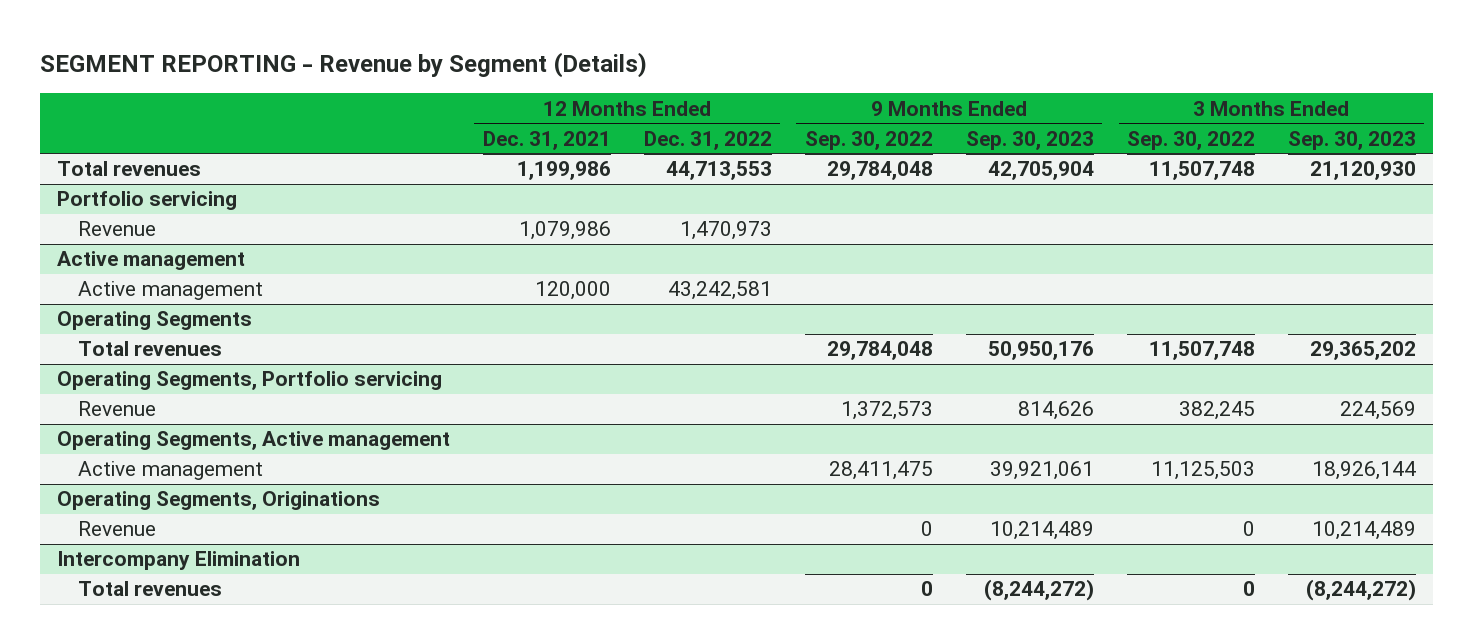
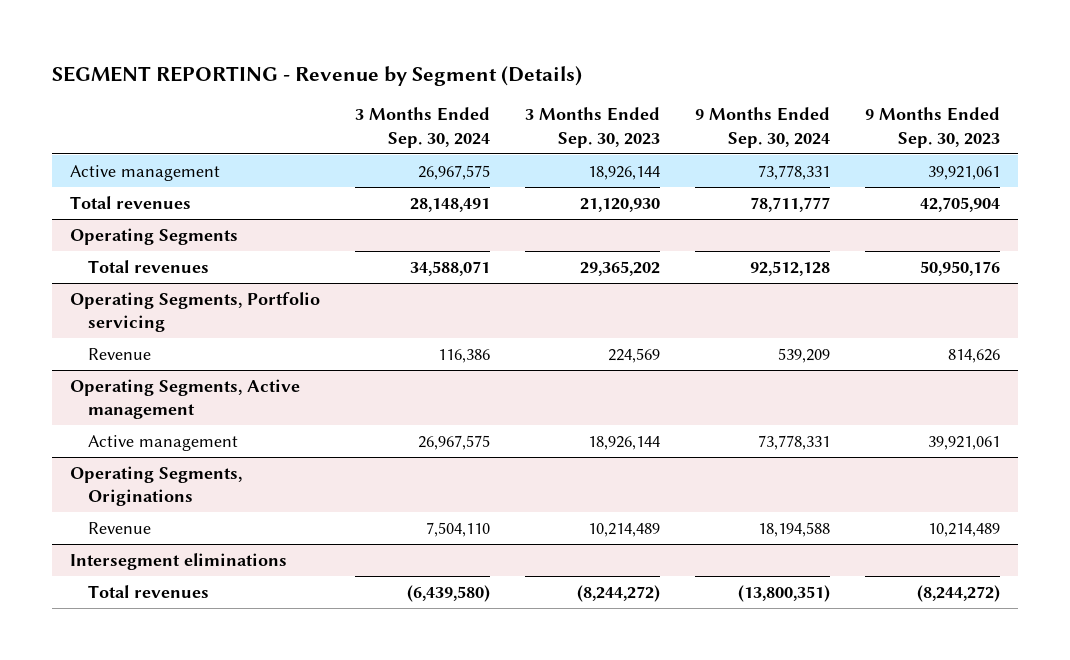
- | 12 Months Ended Dec. 31, 2021 | 12 Months Ended Dec. 31, 2022 | 9 Months Ended Sep. 30, 2022 | 9 Months Ended Sep. 30, 2023 | 3 Months Ended Sep. 30, 2022 | 3 Months Ended Sep. 30, 2023
+ | 3 Months Ended Sep. 30, 2024 | 3 Months Ended Sep. 30, 2023 | 9 Months Ended Sep. 30, 2024 | 9 Months Ended Sep. 30, 2023
+ Active management | 26,967,575 | 18,926,144 | 73,778,331 | 39,921,061
- Portfolio servicing
- Revenue | 1,079,986 | 1,470,973 | | | |
- Active management
- Active management | 120,000 | 43,242,581 | | | |
- Intercompany Elimination
+ Intersegment eliminations

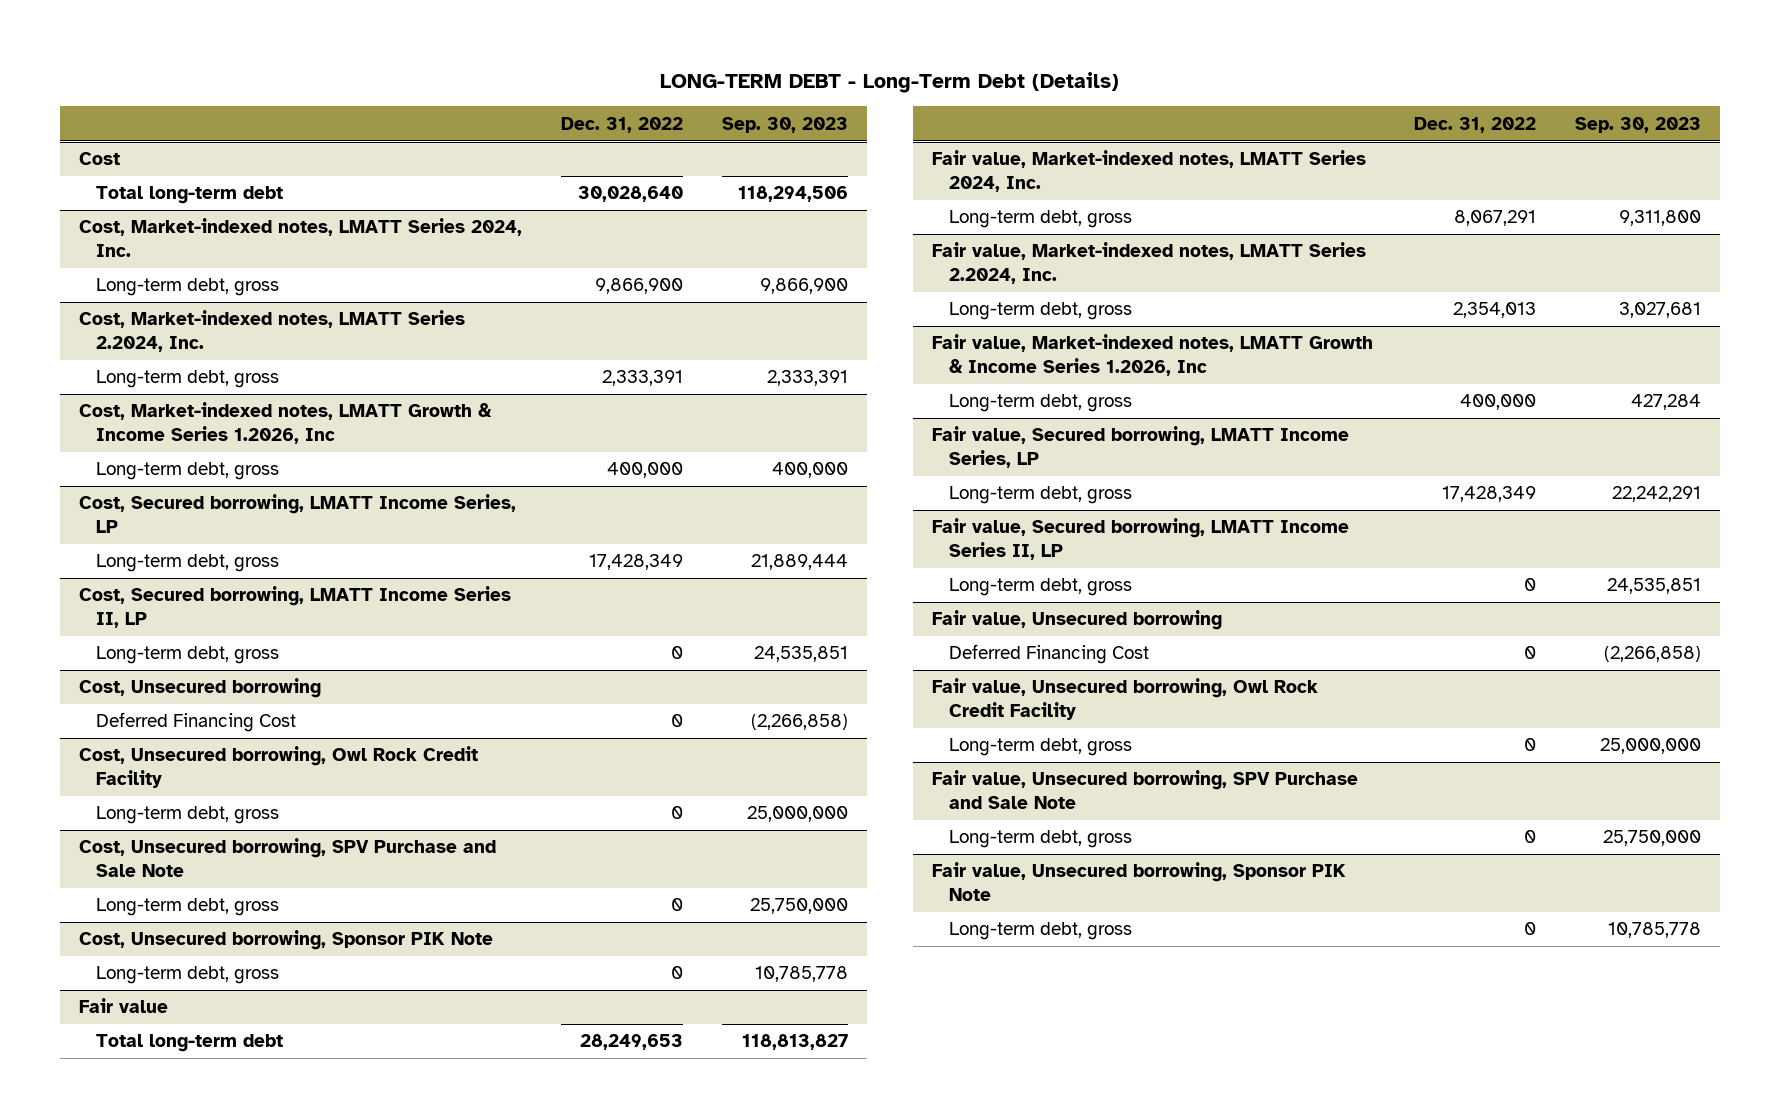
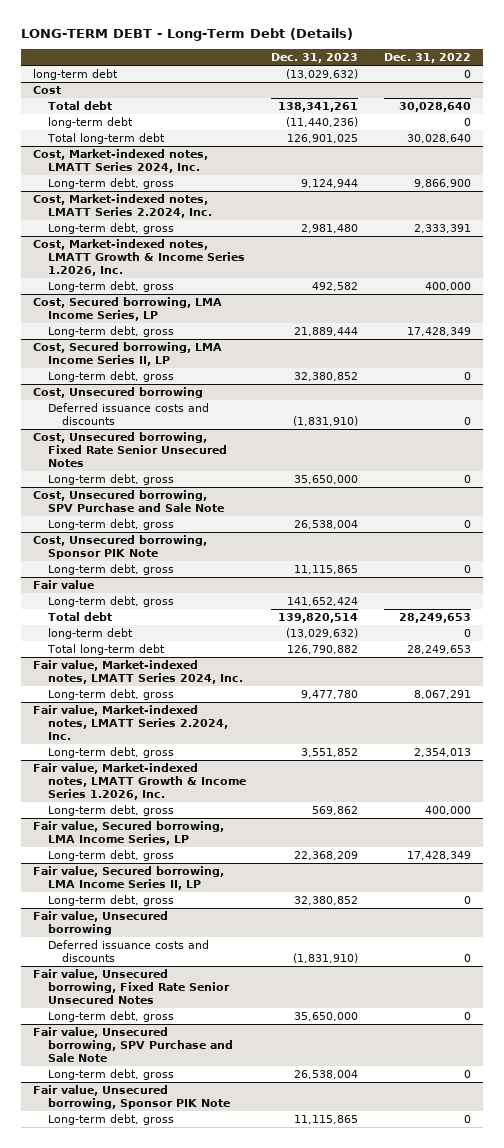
- | Dec. 31, 2022 | Sep. 30, 2023
+ | Dec. 31, 2023 | Dec. 31, 2022
+ long-term debt | (13,029,632) | 0
@ Cost
+ Total debt | 138,341,261 | 30,028,640
+ long-term debt | (11,440,236) | 0
- Cost, Market-indexed notes, LMATT Growth & Income Series 1.2026, Inc
+ Cost, Market-indexed notes, LMATT Growth & Income Series 1.2026, Inc.
- Cost, Secured borrowing, LMATT Income Series, LP
+ Cost, Secured borrowing, LMA Income Series, LP
- Cost, Secured borrowing, LMATT Income Series II, LP
+ Cost, Secured borrowing, LMA Income Series II, LP
@ Cost, Unsecured borrowing
- Deferred Financing Cost | 0 | (2,266,858)
- Cost, Unsecured borrowing, Owl Rock Credit Facility
@ Cost, Unsecured borrowing
+ Deferred issuance costs and discounts | (1,831,910) | 0
+ Cost, Unsecured borrowing, Fixed Rate Senior Unsecured Notes
@ Fair value
+ Long-term debt, gross | 141,652,424 |
+ Total debt | 139,820,514 | 28,249,653
+ long-term debt | (13,029,632) | 0
- Fair value, Market-indexed notes, LMATT Growth & Income Series 1.2026, Inc
+ Fair value, Market-indexed notes, LMATT Growth & Income Series 1.2026, Inc.
- Fair value, Secured borrowing, LMATT Income Series, LP
+ Fair value, Secured borrowing, LMA Income Series, LP
- Fair value, Secured borrowing, LMATT Income Series II, LP
+ Fair value, Secured borrowing, LMA Income Series II, LP
@ Fair value, Unsecured borrowing
- Deferred Financing Cost | 0 | (2,266,858)
- Fair value, Unsecured borrowing, Owl Rock Credit Facility
@ Fair value, Unsecured borrowing
+ Deferred issuance costs and discounts | (1,831,910) | 0
+ Fair value, Unsecured borrowing, Fixed Rate Senior Unsecured Notes

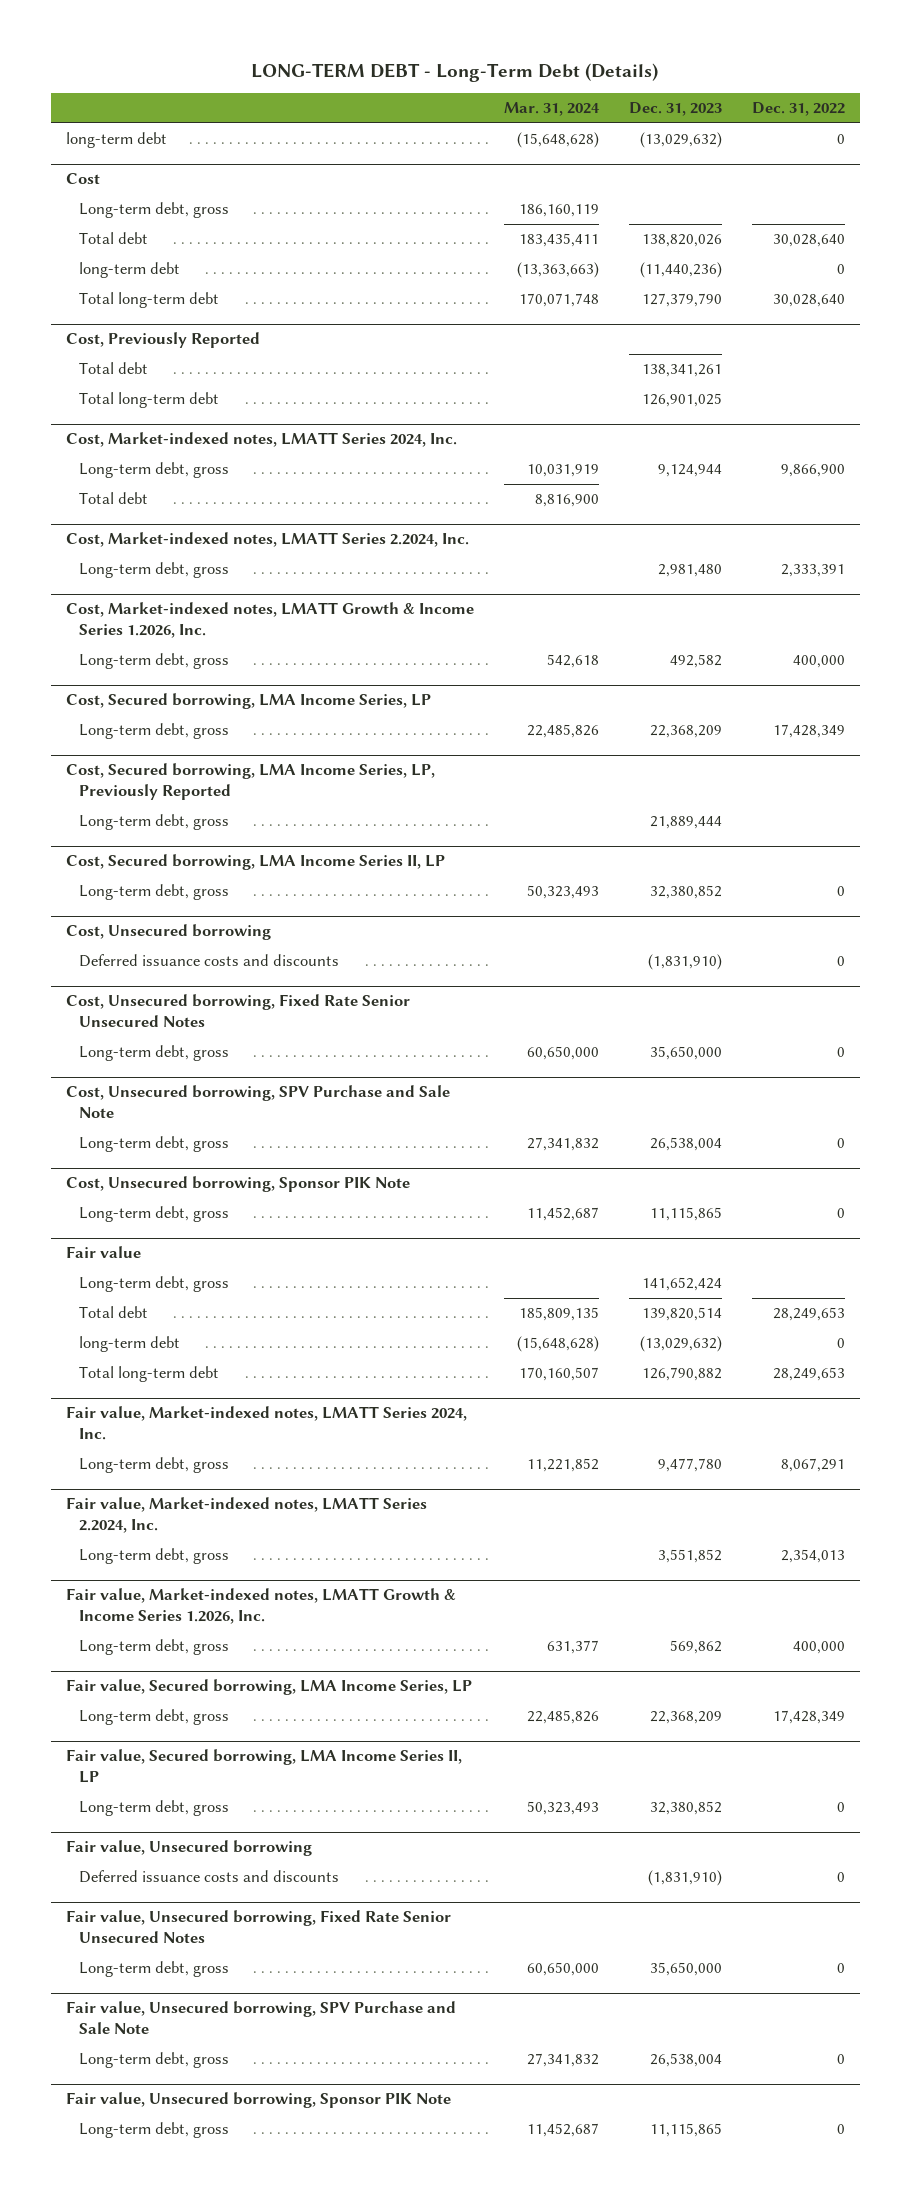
- | Dec. 31, 2023 | Dec. 31, 2022
+ | Mar. 31, 2024 | Dec. 31, 2023 | Dec. 31, 2022
@ Cost
- Total debt | 138,341,261 | 30,028,640
+ Long-term debt, gross | 186,160,119 | |
+ Total debt | 183,435,411 | 138,820,026 | 30,028,640
- Total long-term debt | 126,901,025 | 30,028,640
+ Total long-term debt | 170,071,748 | 127,379,790 | 30,028,640
+ Cost, Previously Reported
+ Total debt | | 138,341,261 |
+ Total long-term debt | | 126,901,025 |
@ Cost, Market-indexed notes, LMATT Series 2024, Inc.
+ Total debt | 8,816,900 | |
@ Cost, Secured borrowing, LMA Income Series, LP
- Long-term debt, gross | 21,889,444 | 17,428,349
+ Long-term debt, gross | 22,485,826 | 22,368,209 | 17,428,349
+ Cost, Secured borrowing, LMA Income Series, LP, Previously Reported
+ Long-term debt, gross | | 21,889,444 |

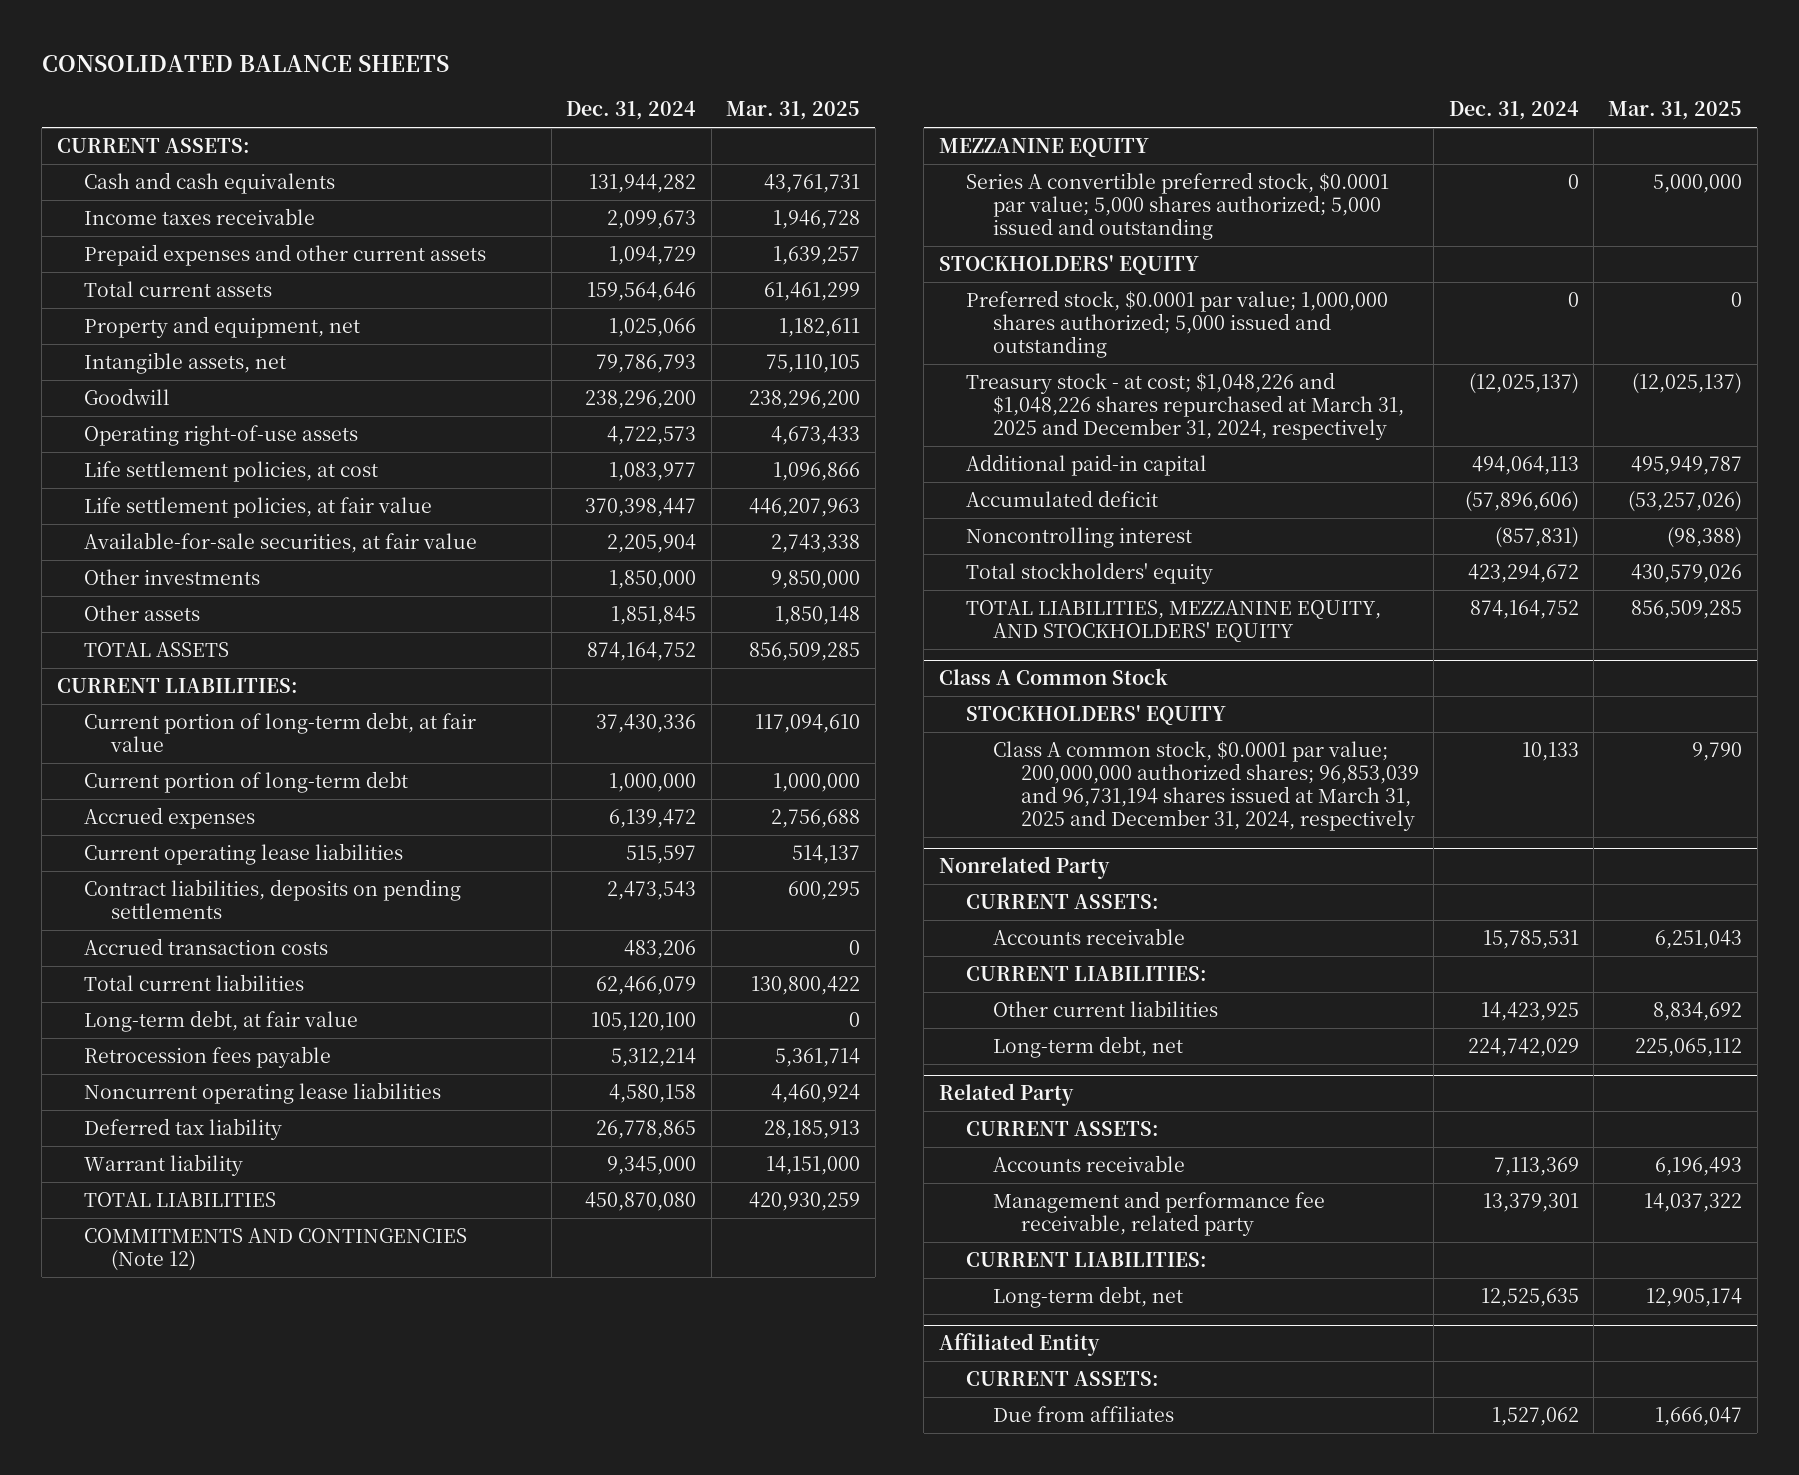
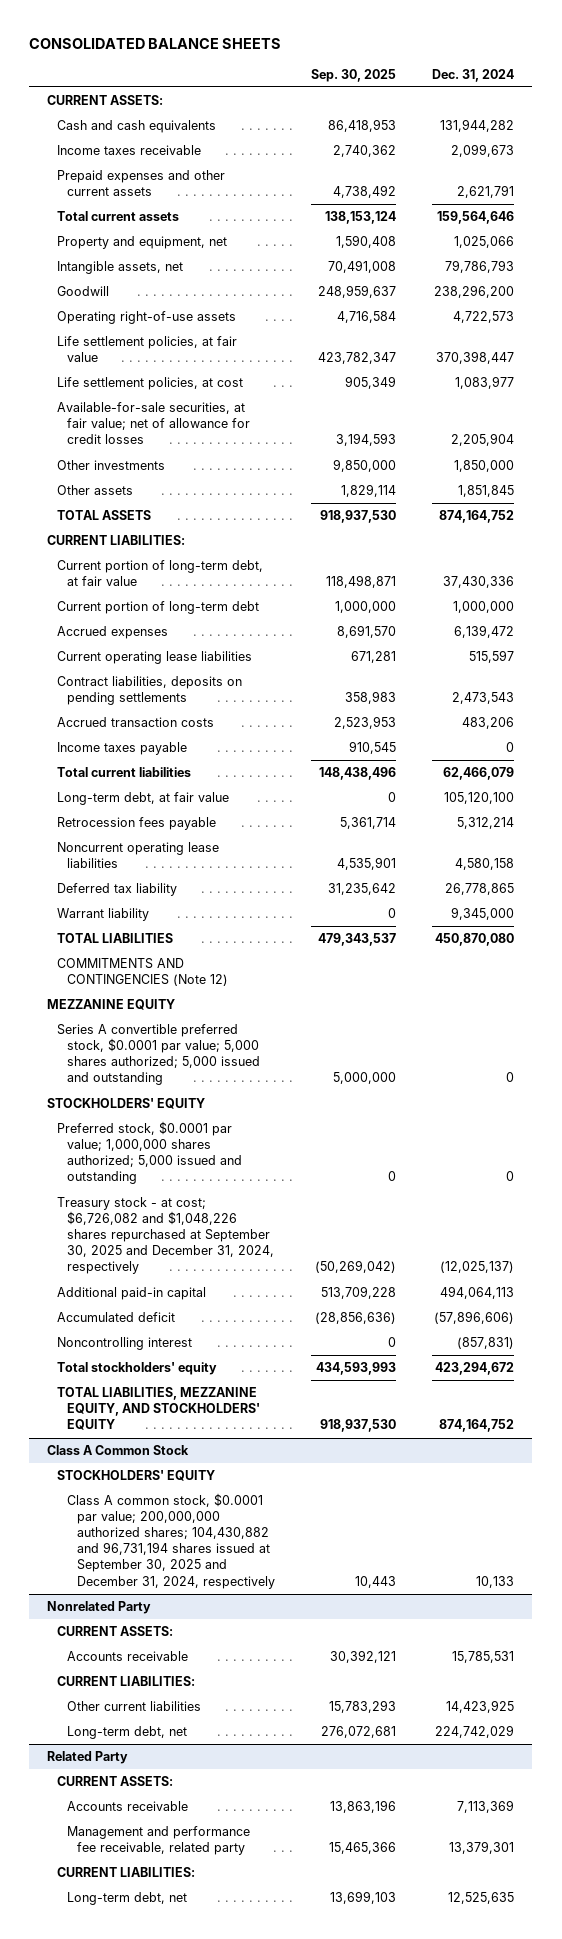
- | Dec. 31, 2024 | Mar. 31, 2025
+ | Sep. 30, 2025 | Dec. 31, 2024
- Prepaid expenses and other current assets | 1,094,729 | 1,639,257
+ Prepaid expenses and other current assets | 4,738,492 | 2,621,791
- Available-for-sale securities, at fair value | 2,205,904 | 2,743,338
moved down: Life settlement policies, at cost | 905,349 | 1,083,977
+ Available-for-sale securities, at fair value; net of allowance for credit losses | 3,194,593 | 2,205,904
+ Income taxes payable | 910,545 | 0
- Treasury stock - at cost; $1,048,226 and $1,048,226 shares repurchased at March 31, 2025 and December 31, 2024, respectively | (12,025,137) | (12,025,137)
+ Treasury stock - at cost; $6,726,082 and $1,048,226 shares repurchased at September 30, 2025 and December 31, 2024, respectively | (50,269,042) | (12,025,137)
@ Class A Common Stock
- Class A common stock, $0.0001 par value; 200,000,000 authorized shares; 96,853,039 and 96,731,194 shares issued at March 31, 2025 and December 31, 2024, respectively | 10,133 | 9,790
+ Class A common stock, $0.0001 par value; 200,000,000 authorized shares; 104,430,882 and 96,731,194 shares issued at September 30, 2025 and December 31, 2024, respectively | 10,443 | 10,133
- Affiliated Entity
- CURRENT ASSETS:
- Due from affiliates | 1,527,062 | 1,666,047

